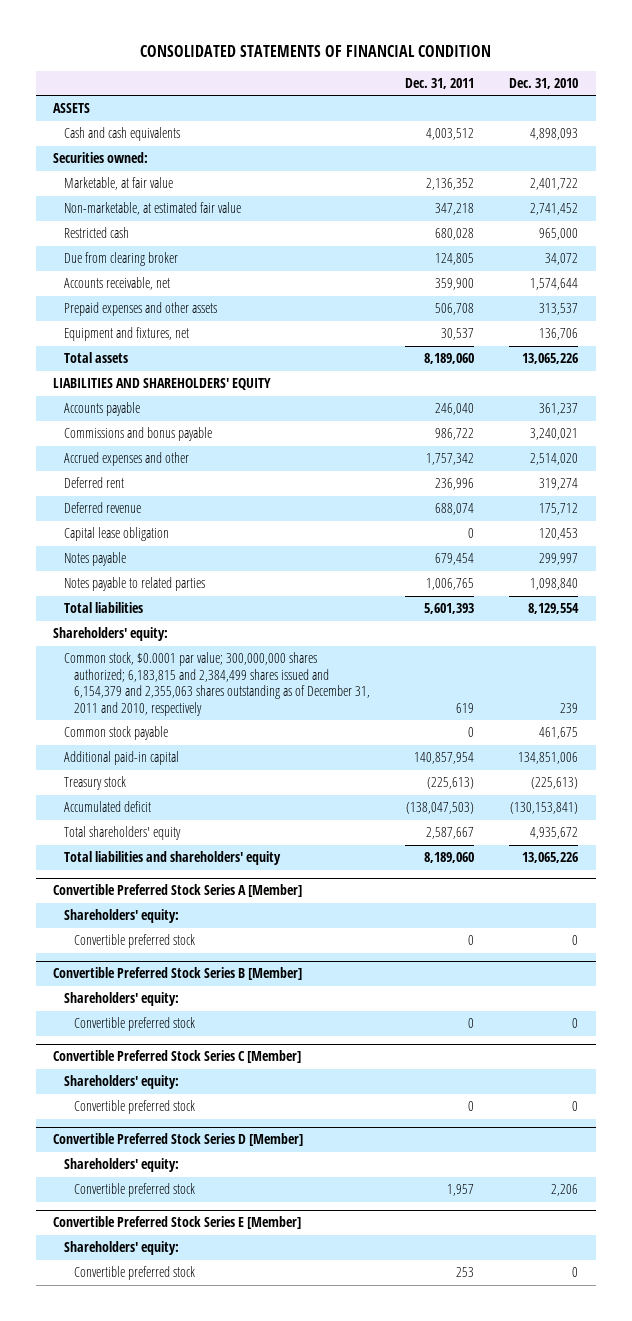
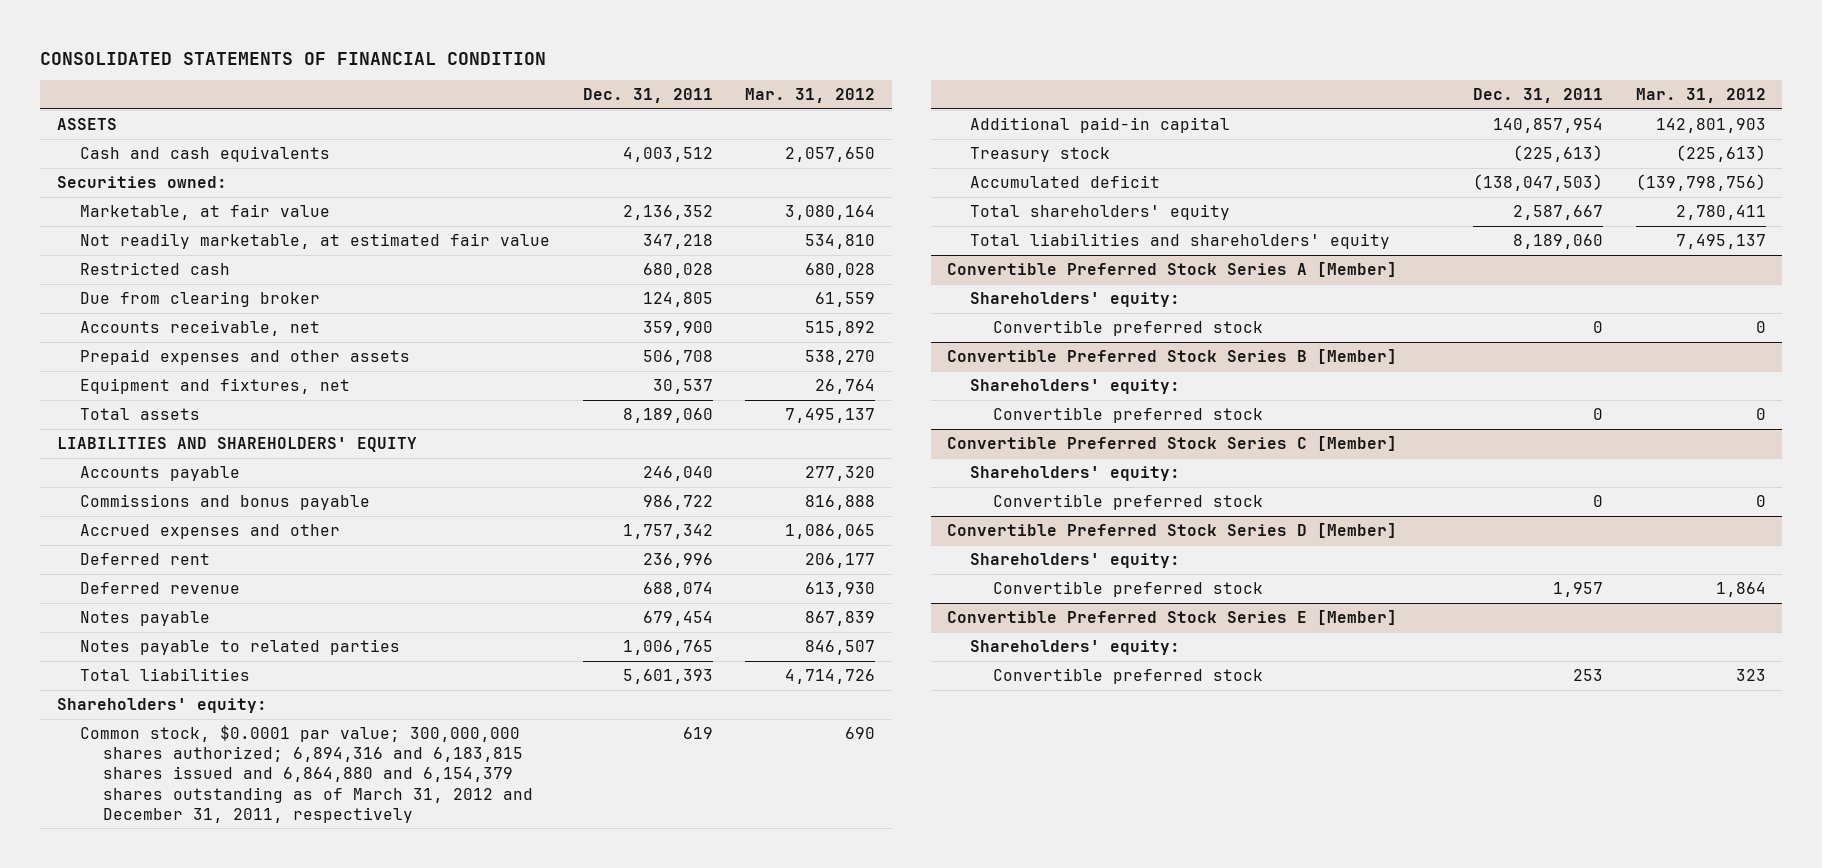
- | Dec. 31, 2011 | Dec. 31, 2010
+ | Dec. 31, 2011 | Mar. 31, 2012
- Non-marketable, at estimated fair value | 347,218 | 2,741,452
+ Not readily marketable, at estimated fair value | 347,218 | 534,810
- Capital lease obligation | 0 | 120,453
- Common stock, $0.0001 par value; 300,000,000 shares authorized; 6,183,815 and 2,384,499 shares issued and 6,154,379 and 2,355,063 shares outstanding as of December 31, 2011 and 2010, respectively | 619 | 239
- Common stock payable | 0 | 461,675
+ Common stock, $0.0001 par value; 300,000,000 shares authorized; 6,894,316 and 6,183,815 shares issued and 6,864,880 and 6,154,379 shares outstanding as of March 31, 2012 and December 31, 2011, respectively | 619 | 690

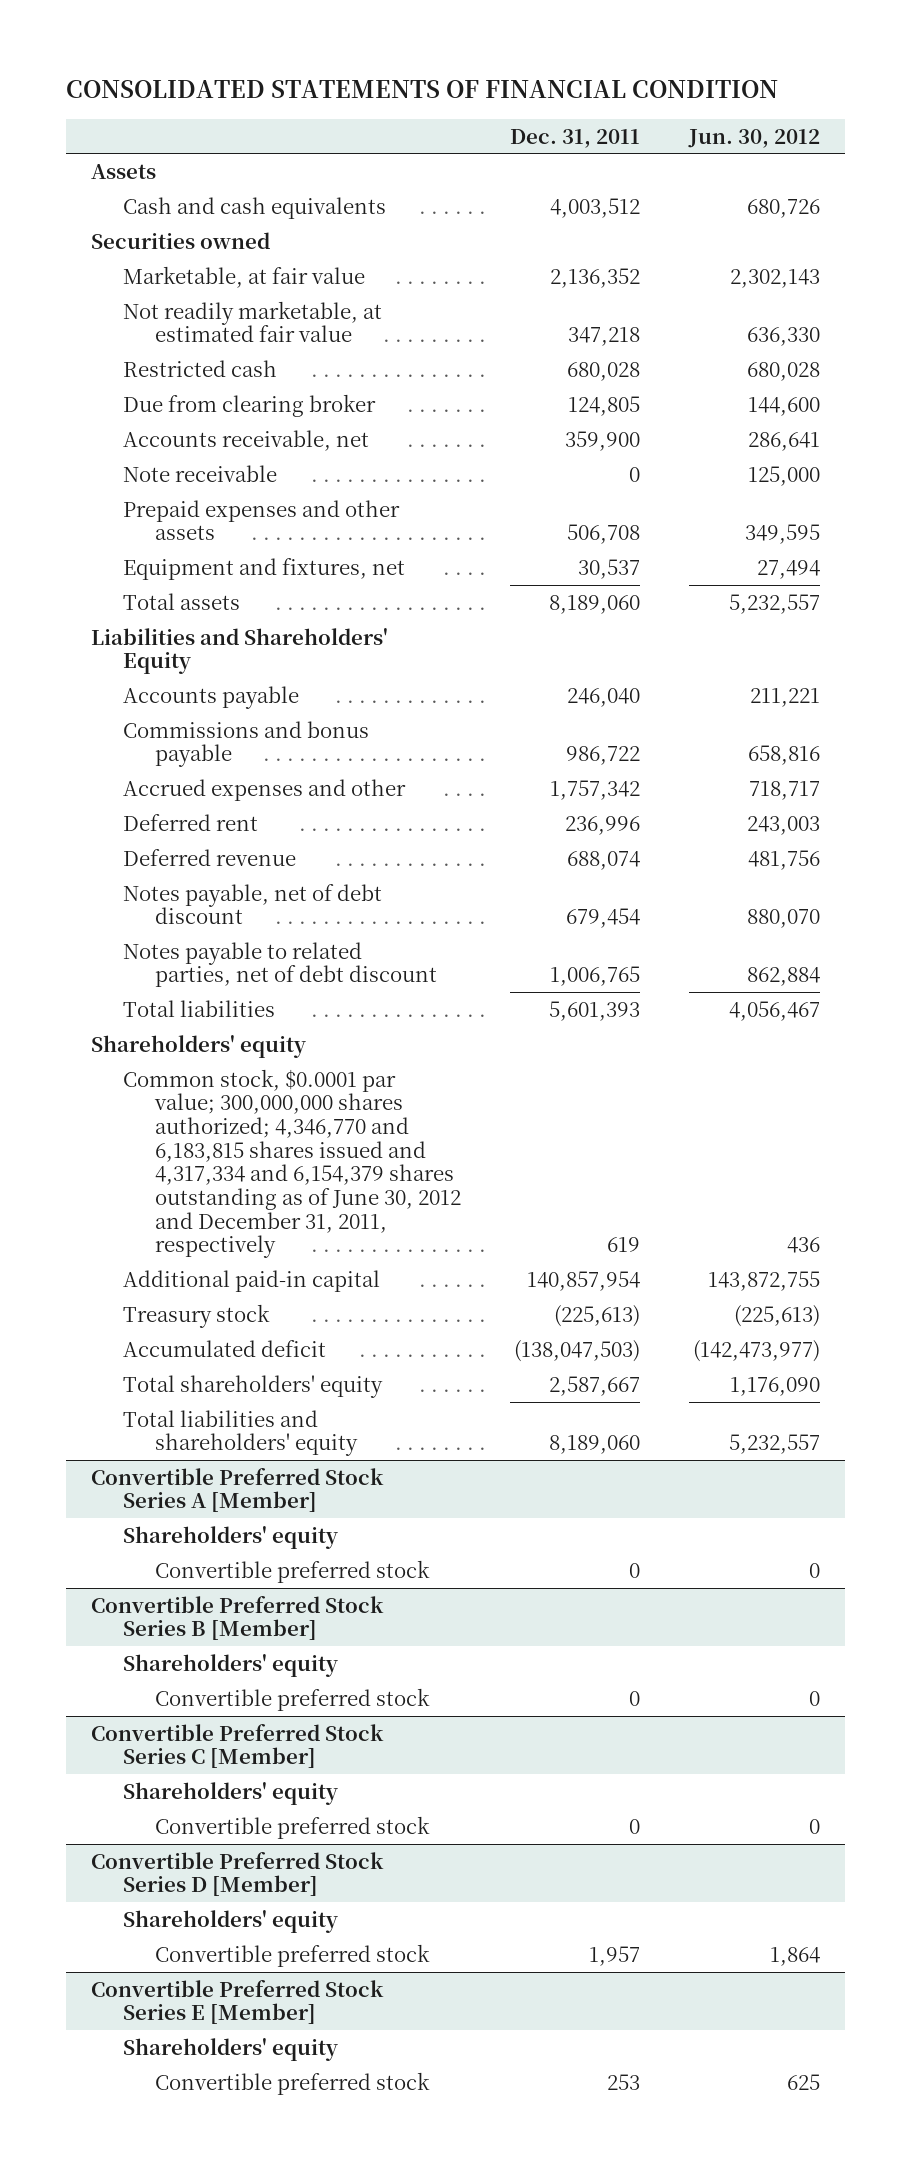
- | Dec. 31, 2011 | Mar. 31, 2012
+ | Dec. 31, 2011 | Jun. 30, 2012
- ASSETS
+ Assets
- Securities owned:
+ Securities owned
+ Note receivable | 0 | 125,000
- LIABILITIES AND SHAREHOLDERS' EQUITY
+ Liabilities and Shareholders' Equity
- Notes payable | 679,454 | 867,839
- Notes payable to related parties | 1,006,765 | 846,507
+ Notes payable, net of debt discount | 679,454 | 880,070
+ Notes payable to related parties, net of debt discount | 1,006,765 | 862,884
- Shareholders' equity:
- Common stock, $0.0001 par value; 300,000,000 shares authorized; 6,894,316 and 6,183,815 shares issued and 6,864,880 and 6,154,379 shares outstanding as of March 31, 2012 and December 31, 2011, respectively | 619 | 690
+ Shareholders' equity
+ Common stock, $0.0001 par value; 300,000,000 shares authorized; 4,346,770 and 6,183,815 shares issued and 4,317,334 and 6,154,379 shares outstanding as of June 30, 2012 and December 31, 2011, respectively | 619 | 436
@ Convertible Preferred Stock Series A [Member]
- Shareholders' equity:
+ Shareholders' equity
@ Convertible Preferred Stock Series B [Member]
- Shareholders' equity:
+ Shareholders' equity
@ Convertible Preferred Stock Series C [Member]
- Shareholders' equity:
+ Shareholders' equity
@ Convertible Preferred Stock Series D [Member]
- Shareholders' equity:
+ Shareholders' equity
@ Convertible Preferred Stock Series E [Member]
- Shareholders' equity:
+ Shareholders' equity

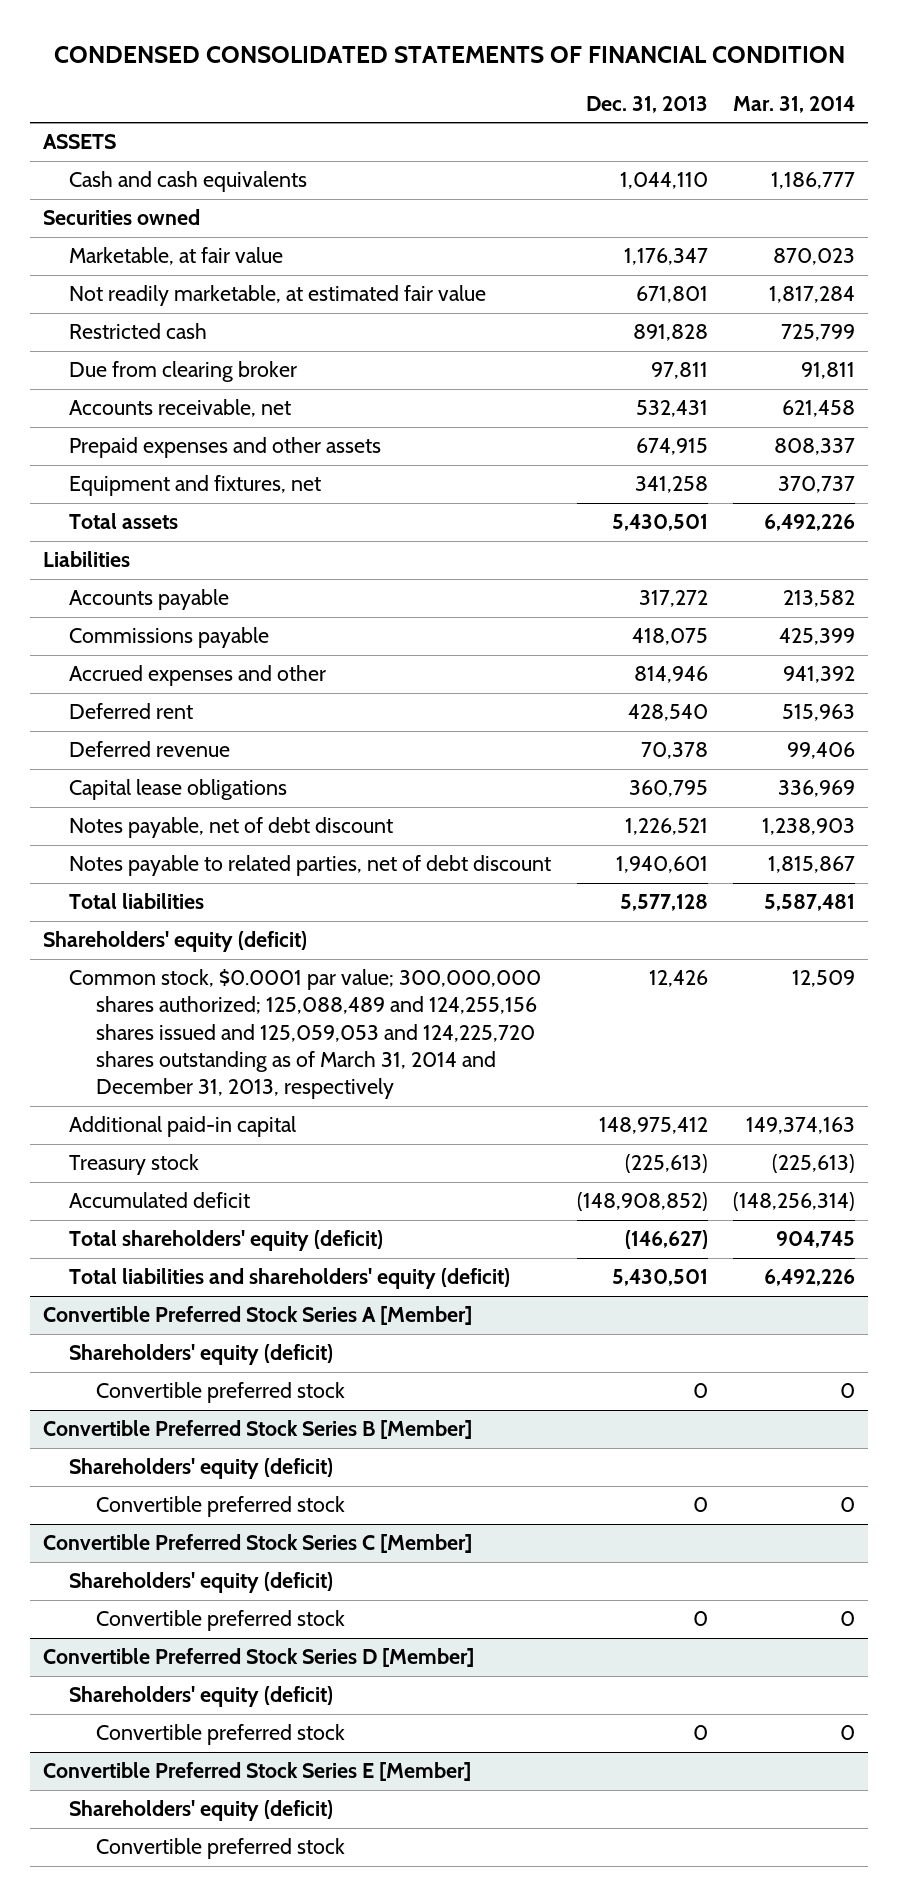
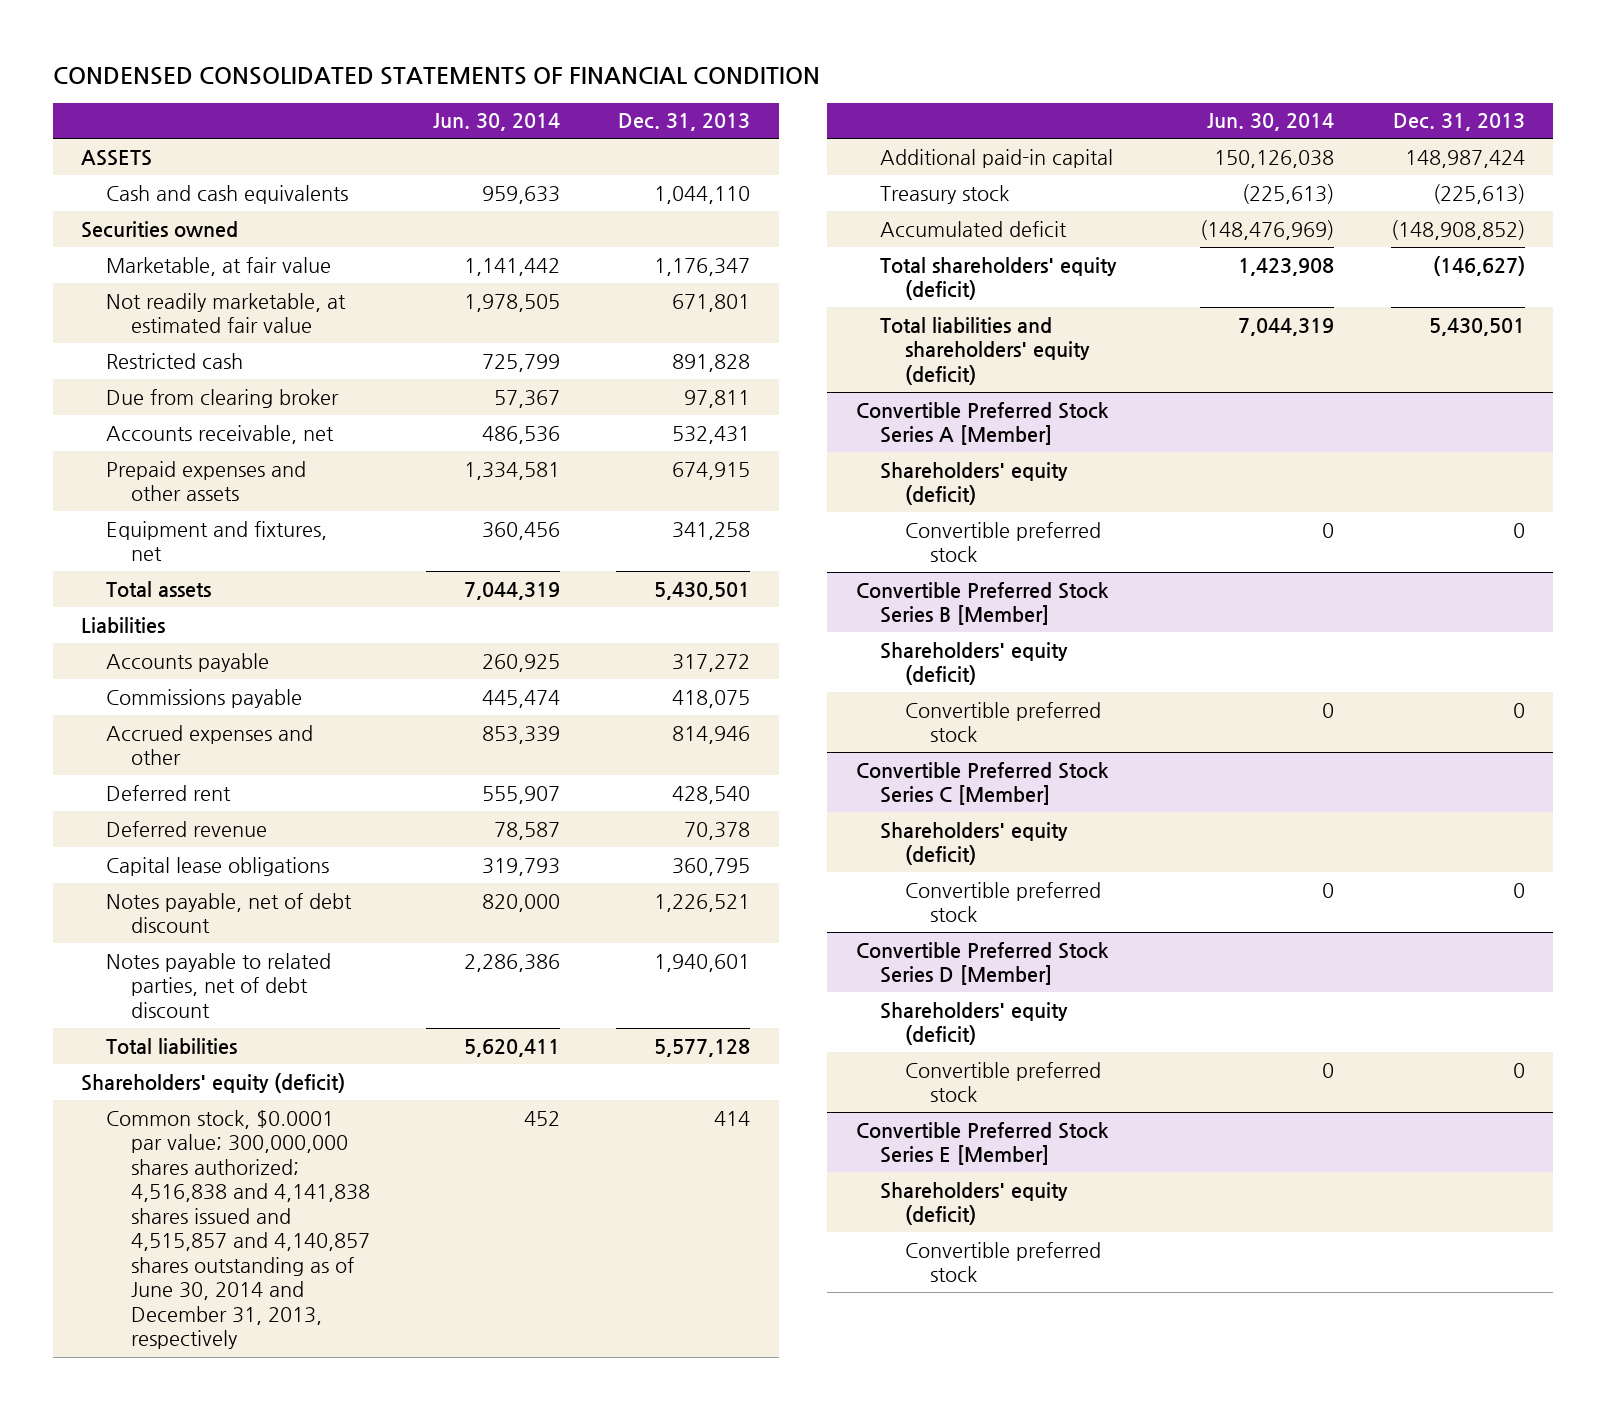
- | Dec. 31, 2013 | Mar. 31, 2014
+ | Jun. 30, 2014 | Dec. 31, 2013
- Common stock, $0.0001 par value; 300,000,000 shares authorized; 125,088,489 and 124,255,156 shares issued and 125,059,053 and 124,225,720 shares outstanding as of March 31, 2014 and December 31, 2013, respectively | 12,426 | 12,509
- Additional paid-in capital | 148,975,412 | 149,374,163
+ Common stock, $0.0001 par value; 300,000,000 shares authorized; 4,516,838 and 4,141,838 shares issued and 4,515,857 and 4,140,857 shares outstanding as of June 30, 2014 and December 31, 2013, respectively | 452 | 414
+ Additional paid-in capital | 150,126,038 | 148,987,424

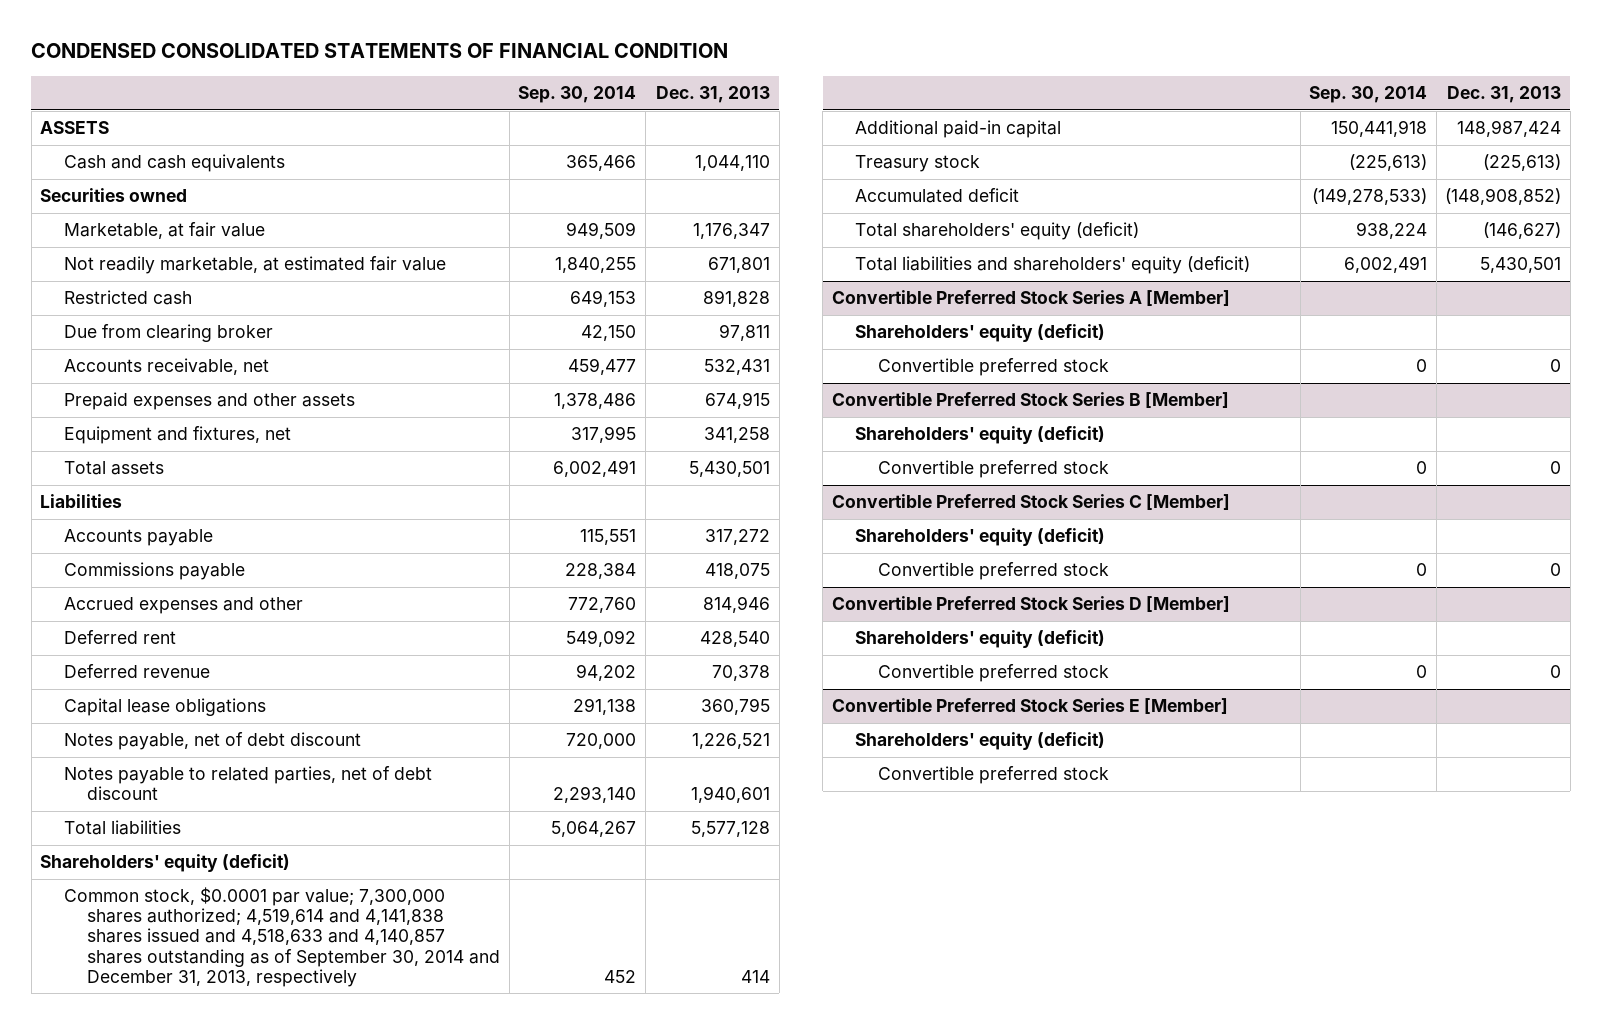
- | Jun. 30, 2014 | Dec. 31, 2013
+ | Sep. 30, 2014 | Dec. 31, 2013
- Common stock, $0.0001 par value; 300,000,000 shares authorized; 4,516,838 and 4,141,838 shares issued and 4,515,857 and 4,140,857 shares outstanding as of June 30, 2014 and December 31, 2013, respectively | 452 | 414
+ Common stock, $0.0001 par value; 7,300,000 shares authorized; 4,519,614 and 4,141,838 shares issued and 4,518,633 and 4,140,857 shares outstanding as of September 30, 2014 and December 31, 2013, respectively | 452 | 414

